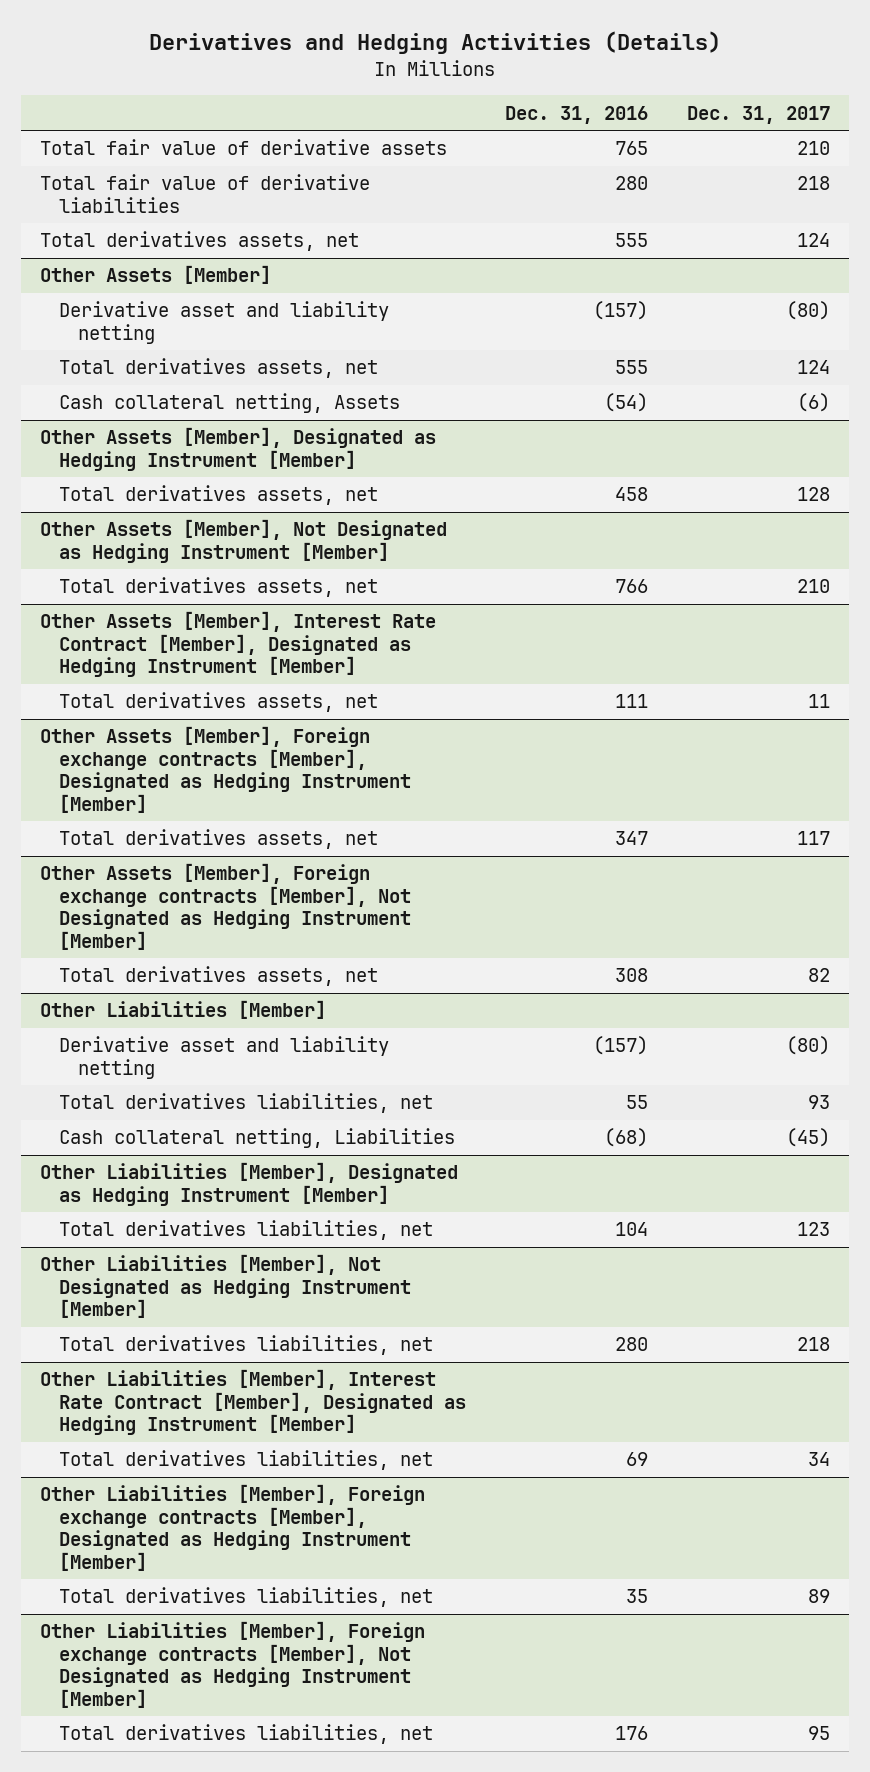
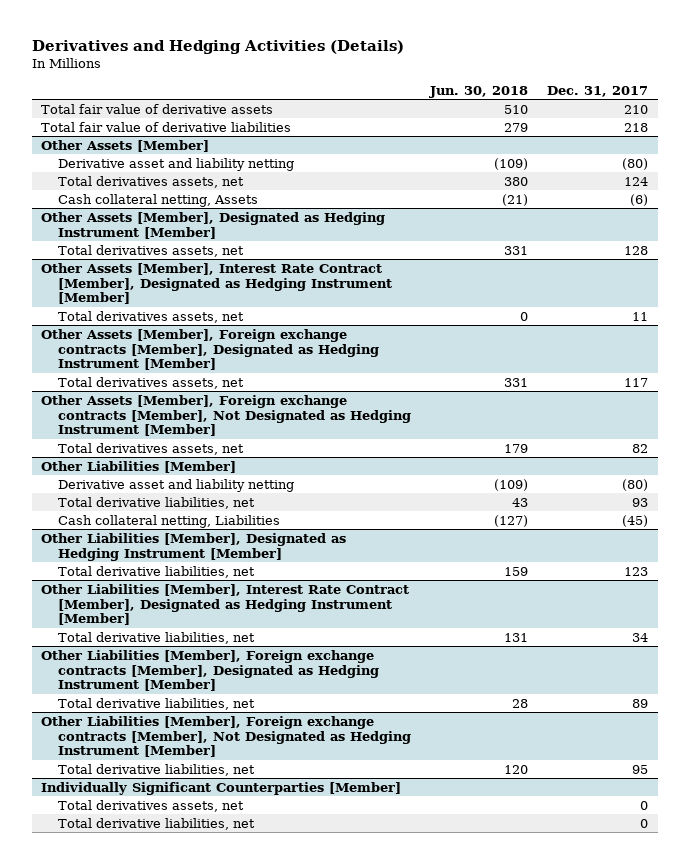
- | Dec. 31, 2016 | Dec. 31, 2017
+ | Jun. 30, 2018 | Dec. 31, 2017
- Total derivatives assets, net | 555 | 124
- Other Assets [Member], Not Designated as Hedging Instrument [Member]
- Total derivatives assets, net | 766 | 210
@ Other Liabilities [Member]
- Total derivatives liabilities, net | 55 | 93
+ Total derivative liabilities, net | 43 | 93
@ Other Liabilities [Member], Designated as Hedging Instrument [Member]
- Total derivatives liabilities, net | 104 | 123
- Other Liabilities [Member], Not Designated as Hedging Instrument [Member]
- Total derivatives liabilities, net | 280 | 218
@ Other Liabilities [Member], Designated as Hedging Instrument [Member]
+ Total derivative liabilities, net | 159 | 123
@ Other Liabilities [Member], Interest Rate Contract [Member], Designated as Hedging Instrument [Member]
- Total derivatives liabilities, net | 69 | 34
+ Total derivative liabilities, net | 131 | 34
@ Other Liabilities [Member], Foreign exchange contracts [Member], Designated as Hedging Instrument [Member]
- Total derivatives liabilities, net | 35 | 89
+ Total derivative liabilities, net | 28 | 89
@ Other Liabilities [Member], Foreign exchange contracts [Member], Not Designated as Hedging Instrument [Member]
- Total derivatives liabilities, net | 176 | 95
+ Total derivative liabilities, net | 120 | 95
+ Individually Significant Counterparties [Member]
+ Total derivatives assets, net | | 0
+ Total derivative liabilities, net | | 0

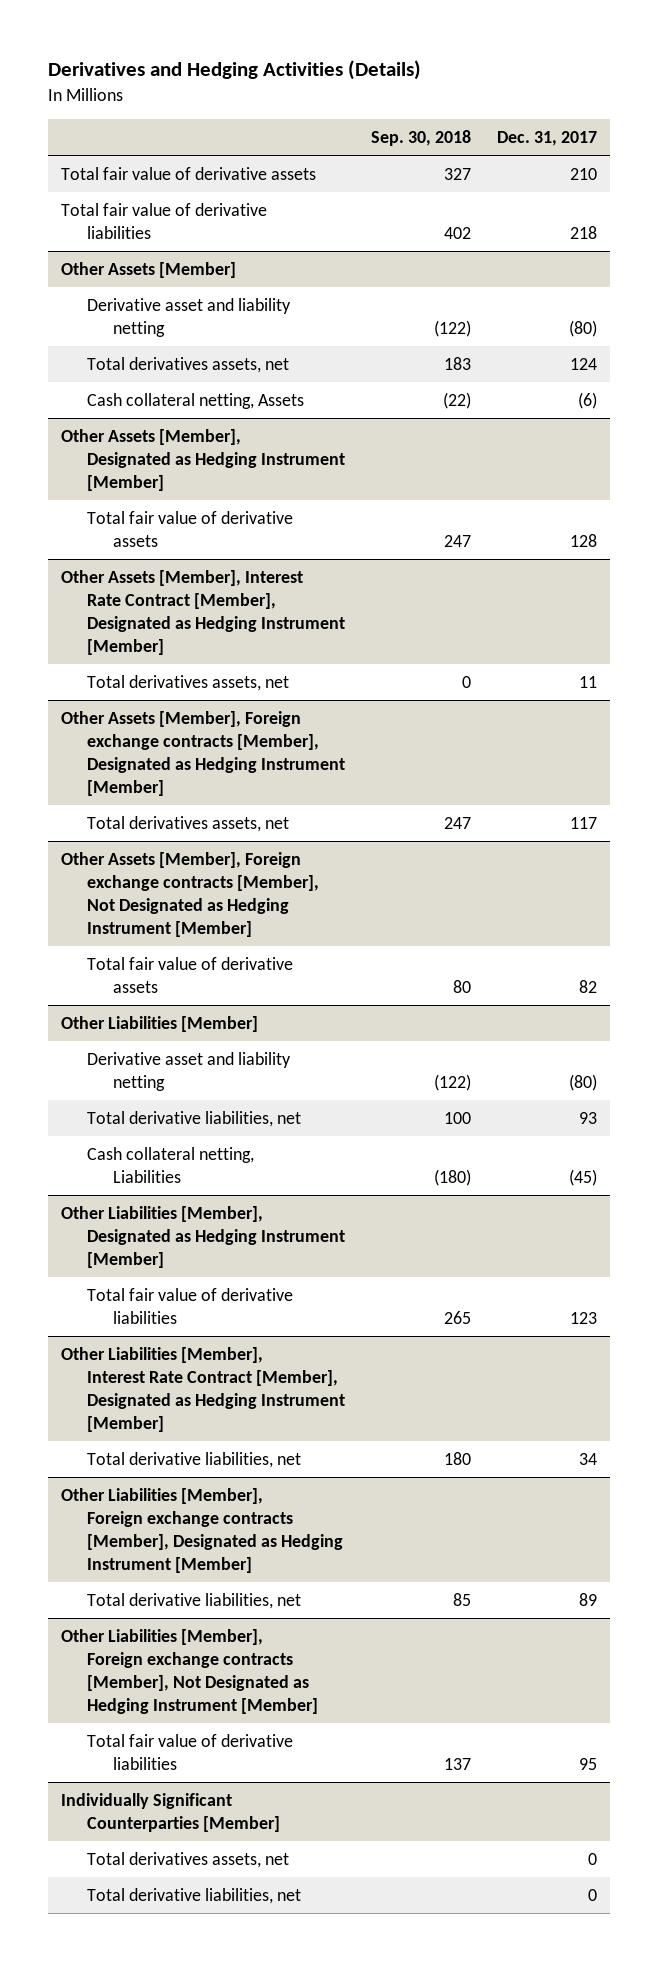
- | Jun. 30, 2018 | Dec. 31, 2017
+ | Sep. 30, 2018 | Dec. 31, 2017
@ Other Assets [Member], Designated as Hedging Instrument [Member]
- Total derivatives assets, net | 331 | 128
+ Total fair value of derivative assets | 247 | 128
@ Other Assets [Member], Foreign exchange contracts [Member], Not Designated as Hedging Instrument [Member]
- Total derivatives assets, net | 179 | 82
+ Total fair value of derivative assets | 80 | 82
@ Other Liabilities [Member], Designated as Hedging Instrument [Member]
- Total derivative liabilities, net | 159 | 123
+ Total fair value of derivative liabilities | 265 | 123
@ Other Liabilities [Member], Foreign exchange contracts [Member], Not Designated as Hedging Instrument [Member]
- Total derivative liabilities, net | 120 | 95
+ Total fair value of derivative liabilities | 137 | 95

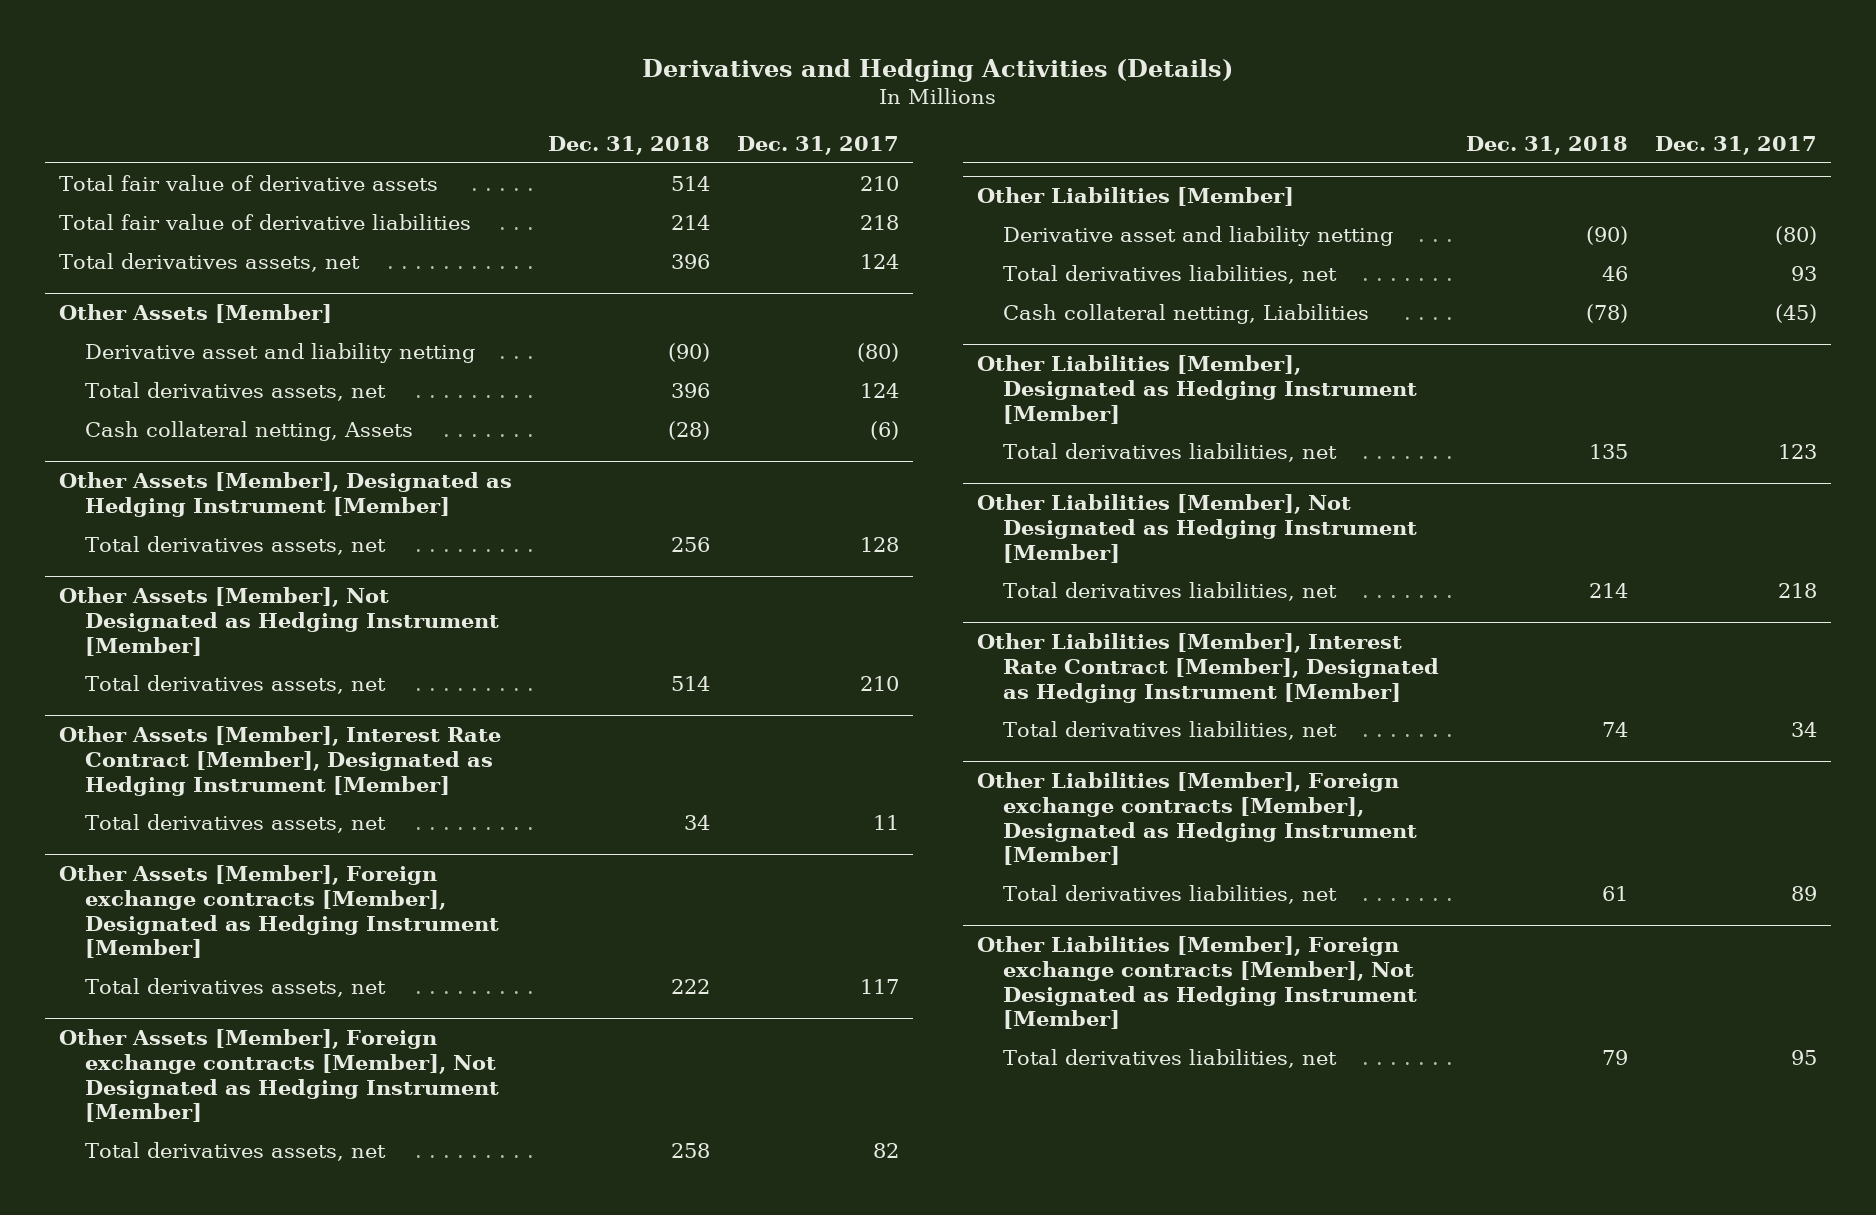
- | Sep. 30, 2018 | Dec. 31, 2017
+ | Dec. 31, 2018 | Dec. 31, 2017
+ Total derivatives assets, net | 396 | 124
@ Other Assets [Member], Designated as Hedging Instrument [Member]
- Total fair value of derivative assets | 247 | 128
+ Total derivatives assets, net | 256 | 128
+ Other Assets [Member], Not Designated as Hedging Instrument [Member]
+ Total derivatives assets, net | 514 | 210
@ Other Assets [Member], Foreign exchange contracts [Member], Not Designated as Hedging Instrument [Member]
- Total fair value of derivative assets | 80 | 82
+ Total derivatives assets, net | 258 | 82
@ Other Liabilities [Member]
- Total derivative liabilities, net | 100 | 93
+ Total derivatives liabilities, net | 46 | 93
@ Other Liabilities [Member], Designated as Hedging Instrument [Member]
- Total fair value of derivative liabilities | 265 | 123
+ Total derivatives liabilities, net | 135 | 123
+ Other Liabilities [Member], Not Designated as Hedging Instrument [Member]
+ Total derivatives liabilities, net | 214 | 218
@ Other Liabilities [Member], Interest Rate Contract [Member], Designated as Hedging Instrument [Member]
- Total derivative liabilities, net | 180 | 34
+ Total derivatives liabilities, net | 74 | 34
@ Other Liabilities [Member], Foreign exchange contracts [Member], Designated as Hedging Instrument [Member]
- Total derivative liabilities, net | 85 | 89
+ Total derivatives liabilities, net | 61 | 89
@ Other Liabilities [Member], Foreign exchange contracts [Member], Not Designated as Hedging Instrument [Member]
- Total fair value of derivative liabilities | 137 | 95
- Individually Significant Counterparties [Member]
- Total derivatives assets, net | | 0
- Total derivative liabilities, net | | 0
@ Other Liabilities [Member], Foreign exchange contracts [Member], Not Designated as Hedging Instrument [Member]
+ Total derivatives liabilities, net | 79 | 95

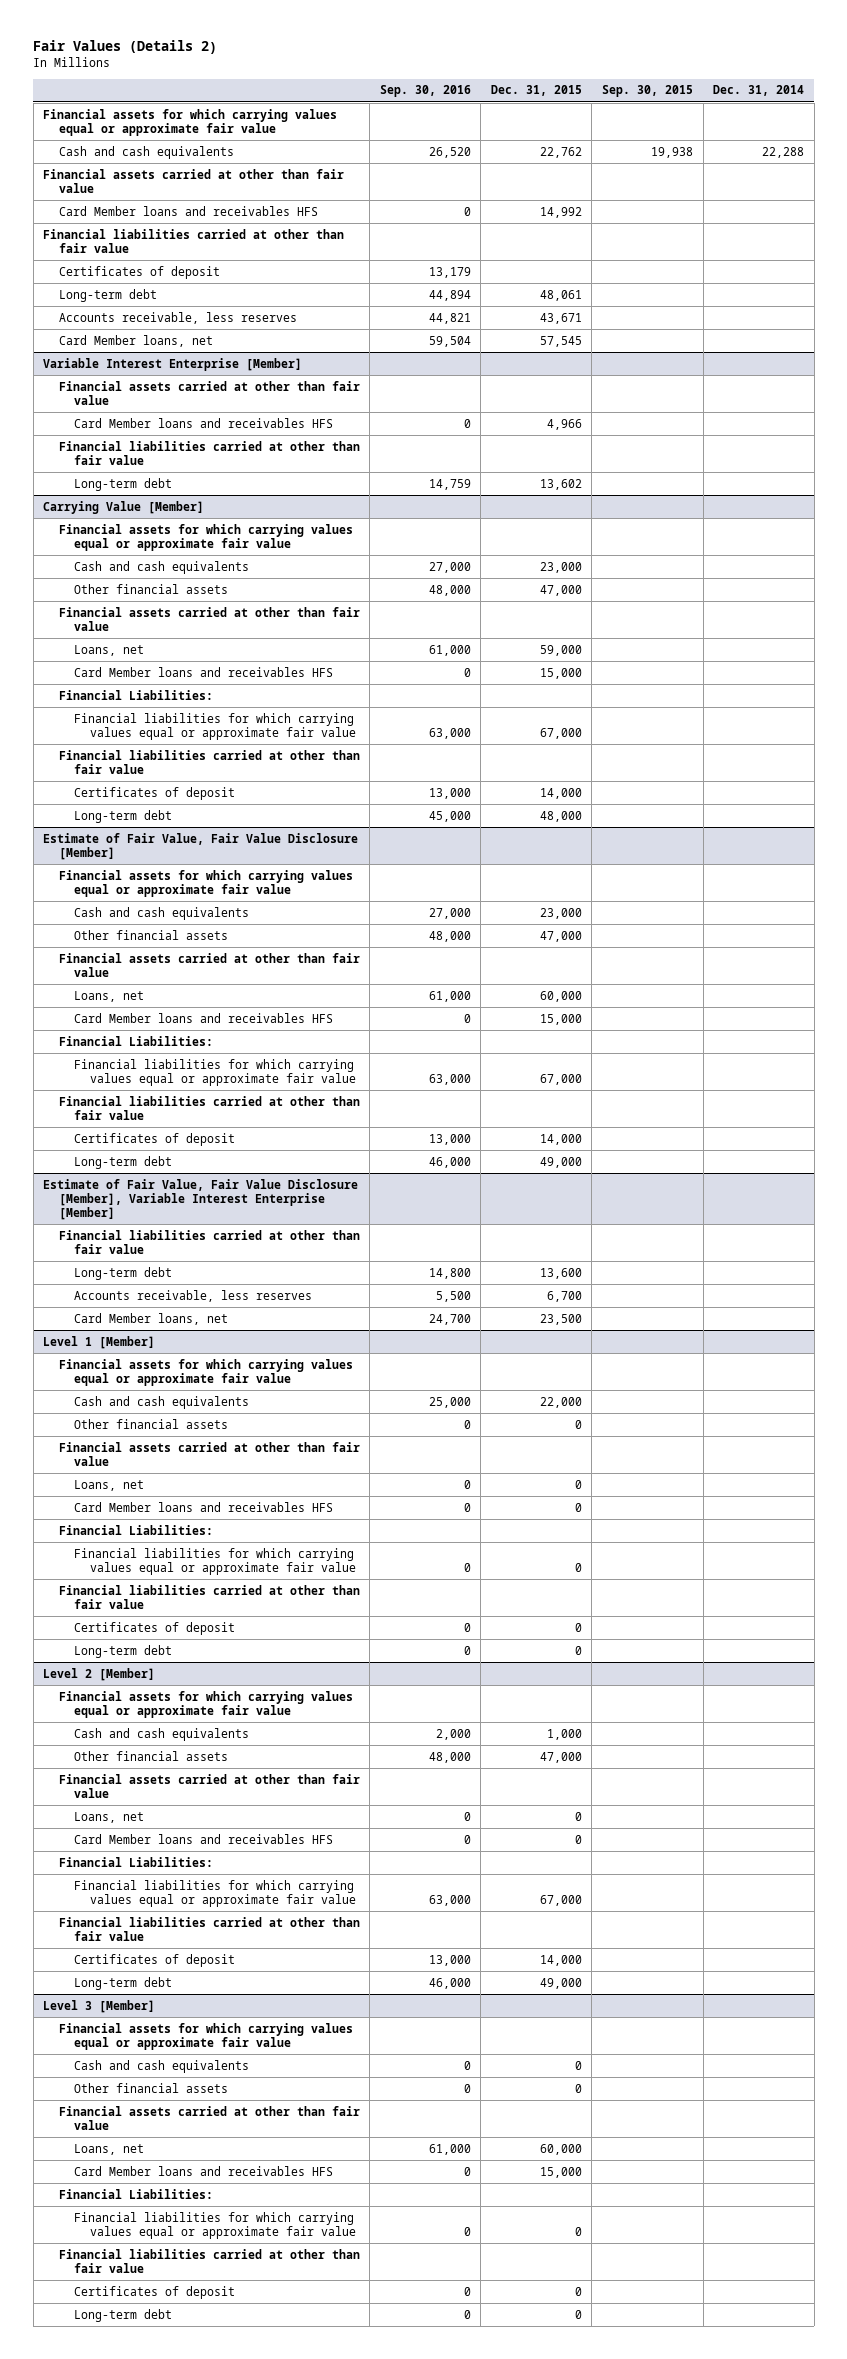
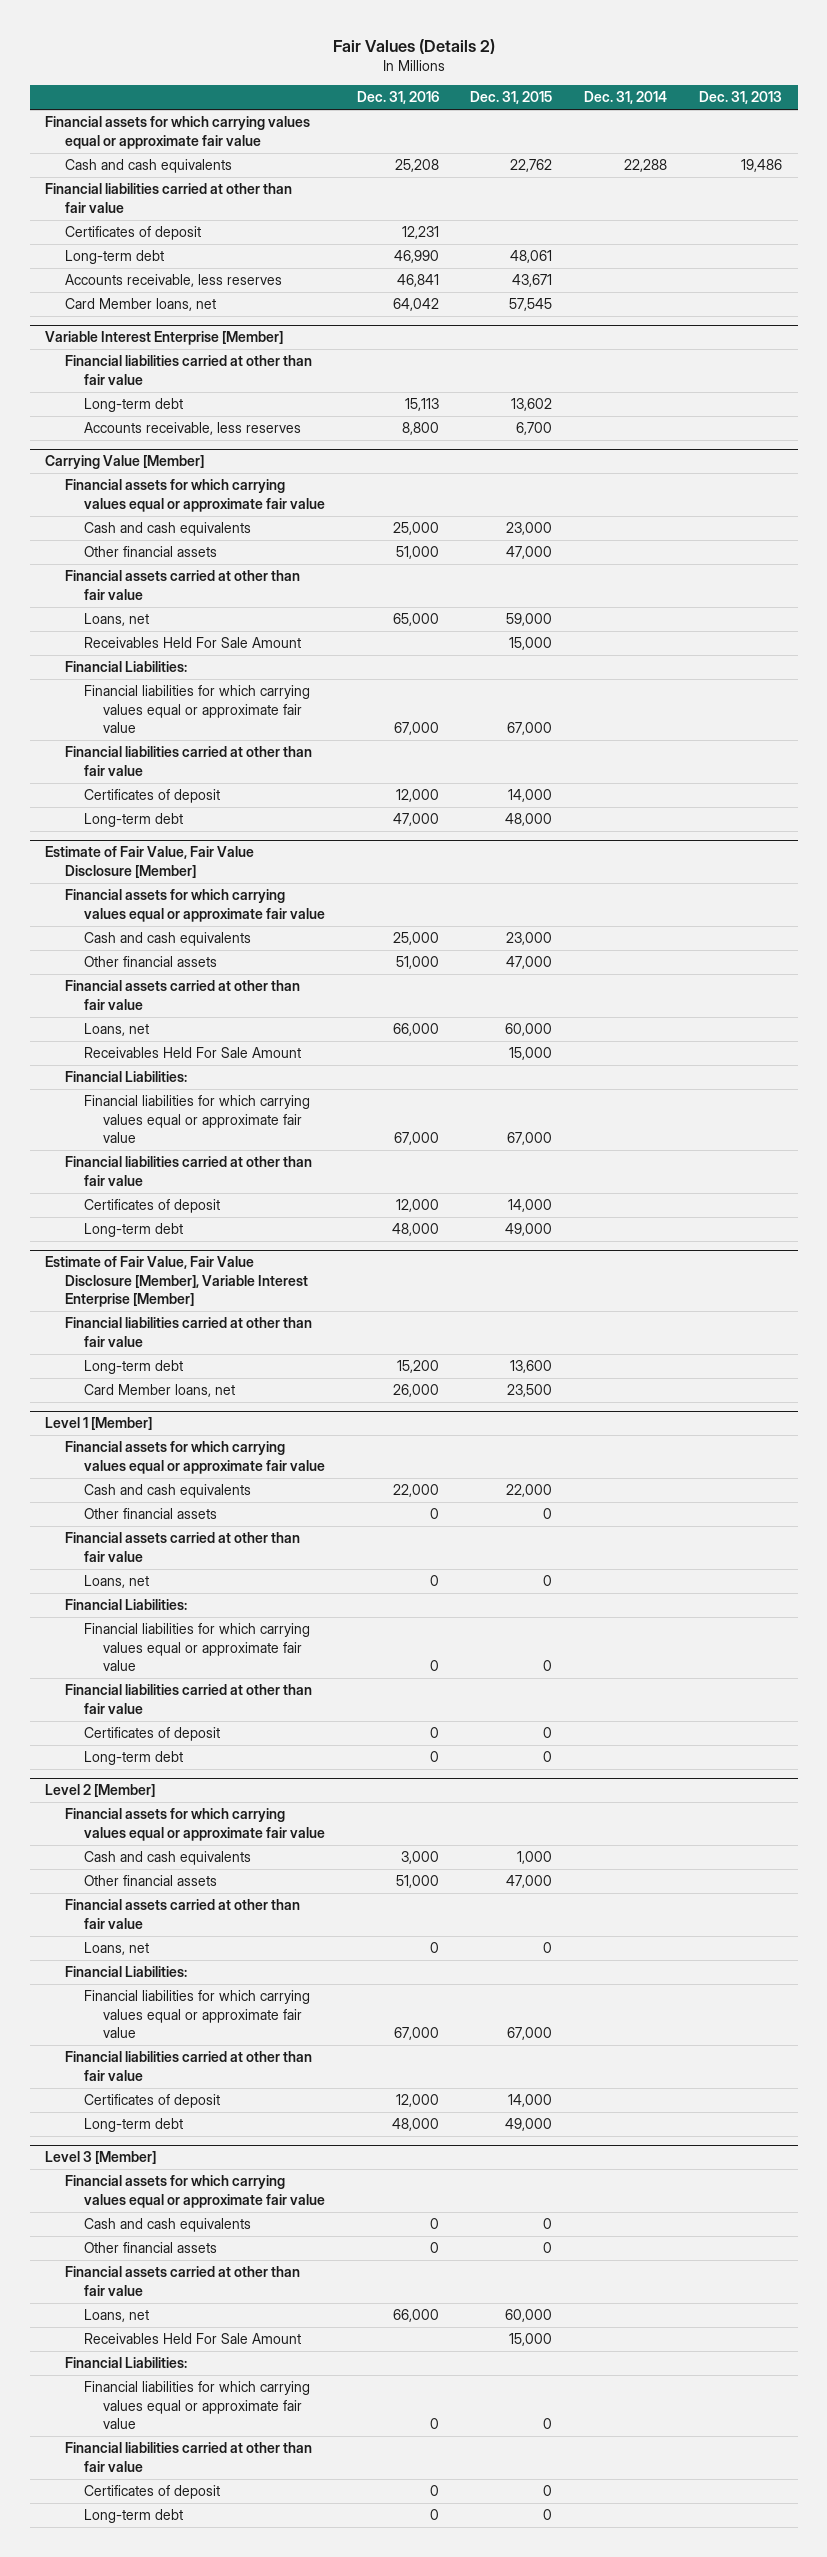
- | Sep. 30, 2016 | Dec. 31, 2015 | Sep. 30, 2015 | Dec. 31, 2014
+ | Dec. 31, 2016 | Dec. 31, 2015 | Dec. 31, 2014 | Dec. 31, 2013
- Financial assets carried at other than fair value
- Card Member loans and receivables HFS | 0 | 14,992 | |
@ Variable Interest Enterprise [Member]
- Financial assets carried at other than fair value
- Card Member loans and receivables HFS | 0 | 4,966 | |
+ Accounts receivable, less reserves | 8,800 | 6,700 | |
@ Carrying Value [Member]
- Card Member loans and receivables HFS | 0 | 15,000 | |
+ Receivables Held For Sale Amount | | 15,000 | |
@ Estimate of Fair Value, Fair Value Disclosure [Member]
- Card Member loans and receivables HFS | 0 | 15,000 | |
+ Receivables Held For Sale Amount | | 15,000 | |
@ Estimate of Fair Value, Fair Value Disclosure [Member], Variable Interest Enterprise [Member]
- Accounts receivable, less reserves | 5,500 | 6,700 | |
@ Level 1 [Member]
- Card Member loans and receivables HFS | 0 | 0 | |
@ Level 2 [Member]
- Card Member loans and receivables HFS | 0 | 0 | |
@ Level 3 [Member]
- Card Member loans and receivables HFS | 0 | 15,000 | |
+ Receivables Held For Sale Amount | | 15,000 | |

